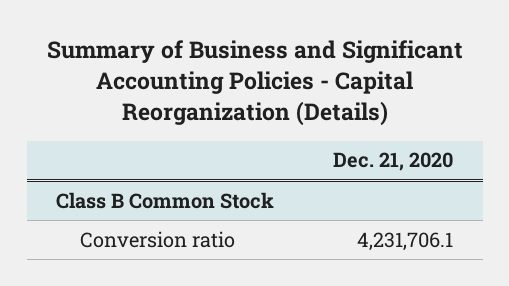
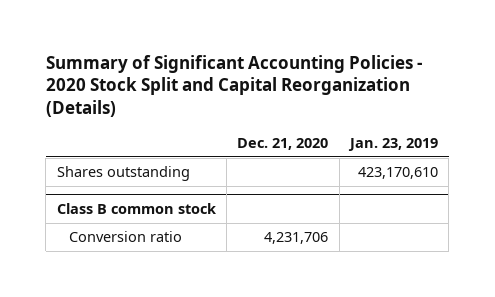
- Summary of Business and Significant Accounting Policies - Capital Reorganization (Details)
+ Summary of Significant Accounting Policies - 2020 Stock Split and Capital Reorganization (Details)
- | Dec. 21, 2020
+ | Dec. 21, 2020 | Jan. 23, 2019
- Class B Common Stock
- Conversion ratio | 4,231,706.1
+ Shares outstanding | | 423,170,610
+ Class B common stock
+ Conversion ratio | 4,231,706 |

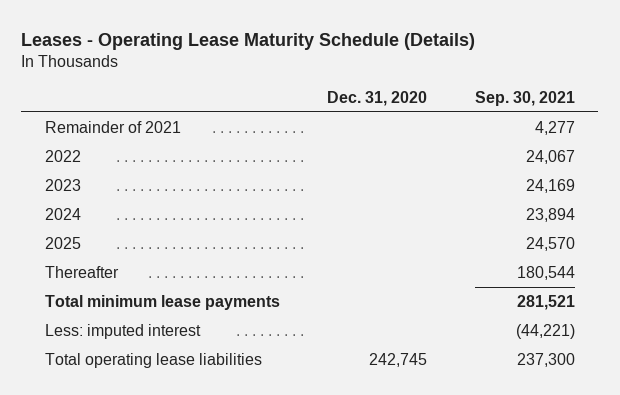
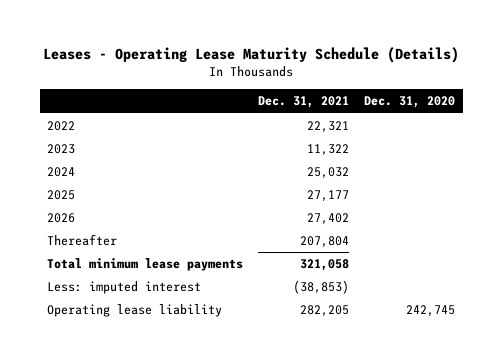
- | Dec. 31, 2020 | Sep. 30, 2021
+ | Dec. 31, 2021 | Dec. 31, 2020
- Remainder of 2021 | | 4,277
+ 2026 | 27,402 |
- Total operating lease liabilities | 242,745 | 237,300
+ Operating lease liability | 282,205 | 242,745

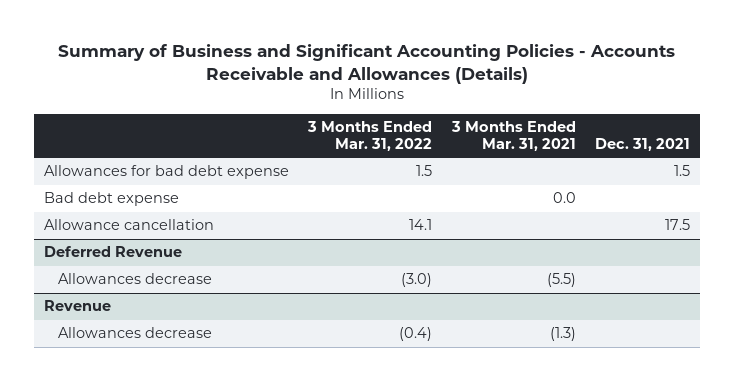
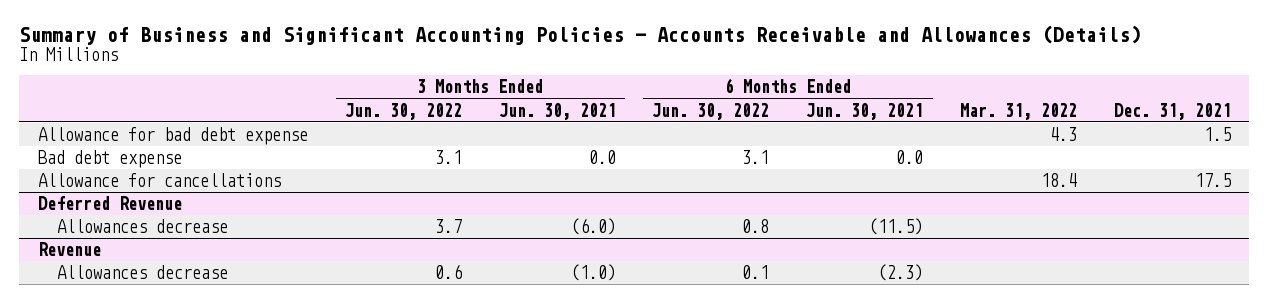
- | 3 Months Ended Mar. 31, 2022 | 3 Months Ended Mar. 31, 2021 | Dec. 31, 2021
+ | 3 Months Ended Jun. 30, 2022 | 3 Months Ended Jun. 30, 2021 | 6 Months Ended Jun. 30, 2022 | 6 Months Ended Jun. 30, 2021 | Mar. 31, 2022 | Dec. 31, 2021
- Allowances for bad debt expense | 1.5 | | 1.5
+ Allowance for bad debt expense | | | | | 4.3 | 1.5
- Allowance cancellation | 14.1 | | 17.5
+ Allowance for cancellations | | | | | 18.4 | 17.5

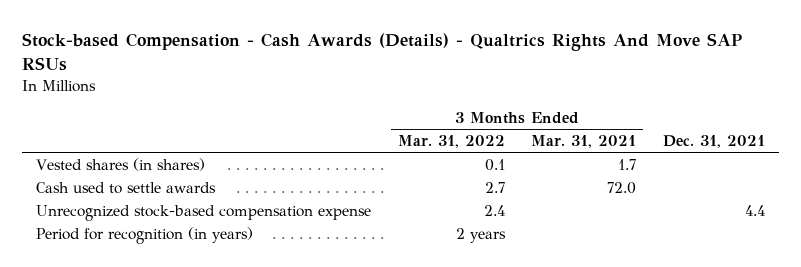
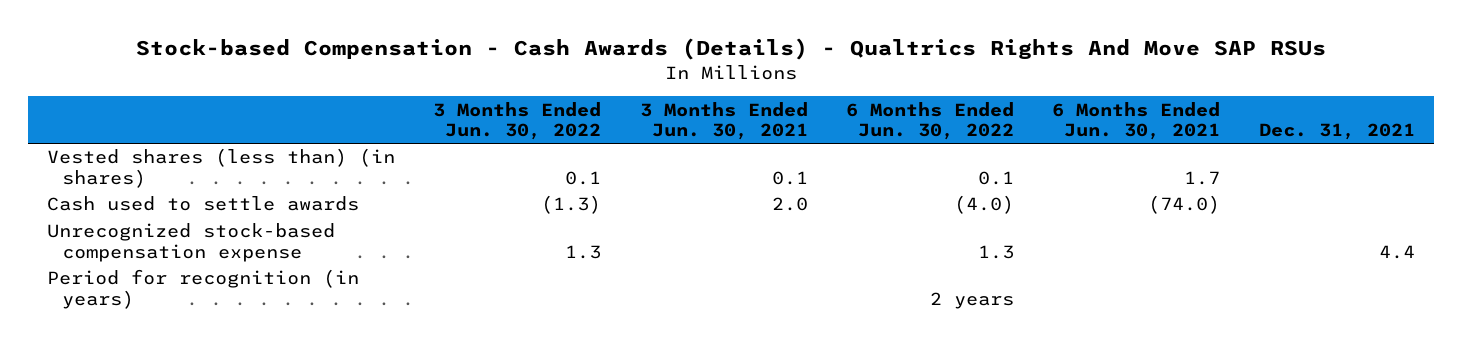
- | 3 Months Ended Mar. 31, 2022 | 3 Months Ended Mar. 31, 2021 | Dec. 31, 2021
+ | 3 Months Ended Jun. 30, 2022 | 3 Months Ended Jun. 30, 2021 | 6 Months Ended Jun. 30, 2022 | 6 Months Ended Jun. 30, 2021 | Dec. 31, 2021
- Vested shares (in shares) | 0.1 | 1.7 |
+ Vested shares (less than) (in shares) | 0.1 | 0.1 | 0.1 | 1.7 |

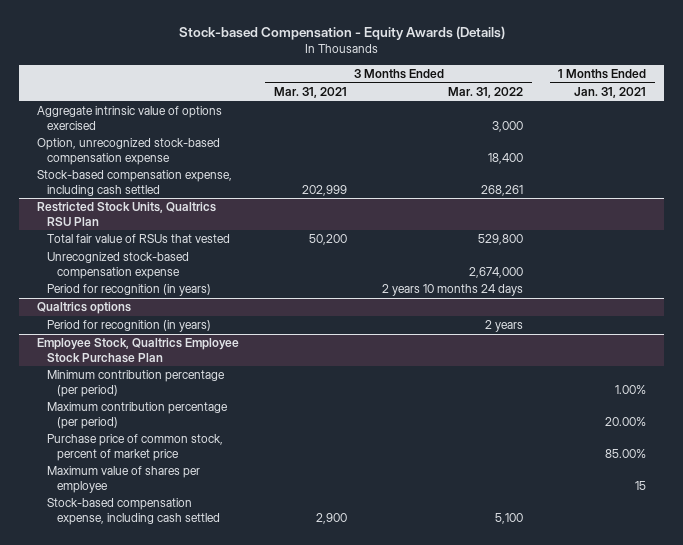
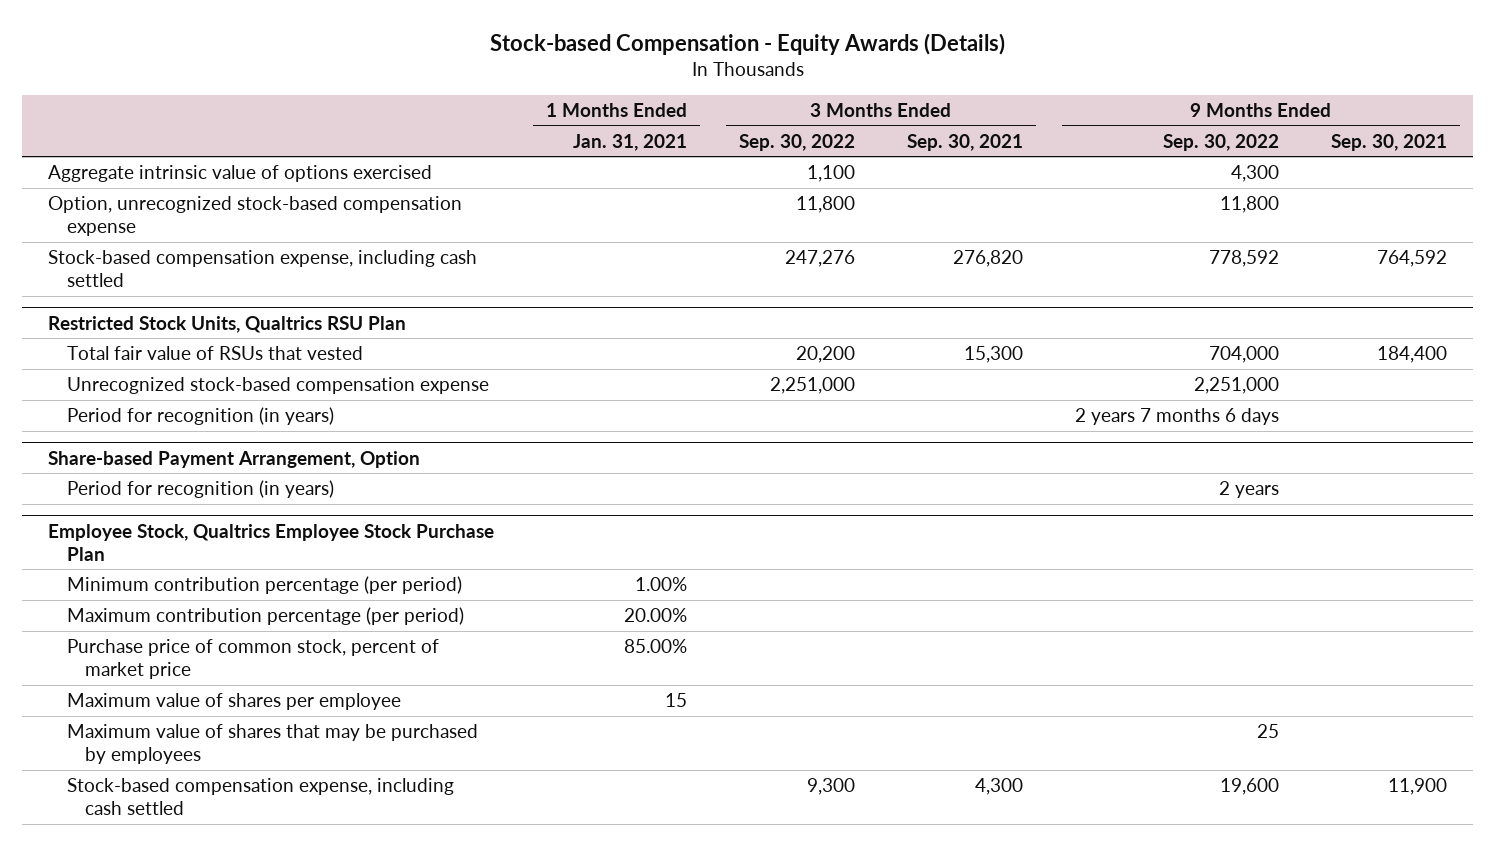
- | 3 Months Ended Mar. 31, 2021 | 3 Months Ended Mar. 31, 2022 | 1 Months Ended Jan. 31, 2021
+ | 1 Months Ended Jan. 31, 2021 | 3 Months Ended Sep. 30, 2022 | 3 Months Ended Sep. 30, 2021 | 9 Months Ended Sep. 30, 2022 | 9 Months Ended Sep. 30, 2021
- Qualtrics options
+ Share-based Payment Arrangement, Option
@ Employee Stock, Qualtrics Employee Stock Purchase Plan
+ Maximum value of shares that may be purchased by employees | | | | 25 |

